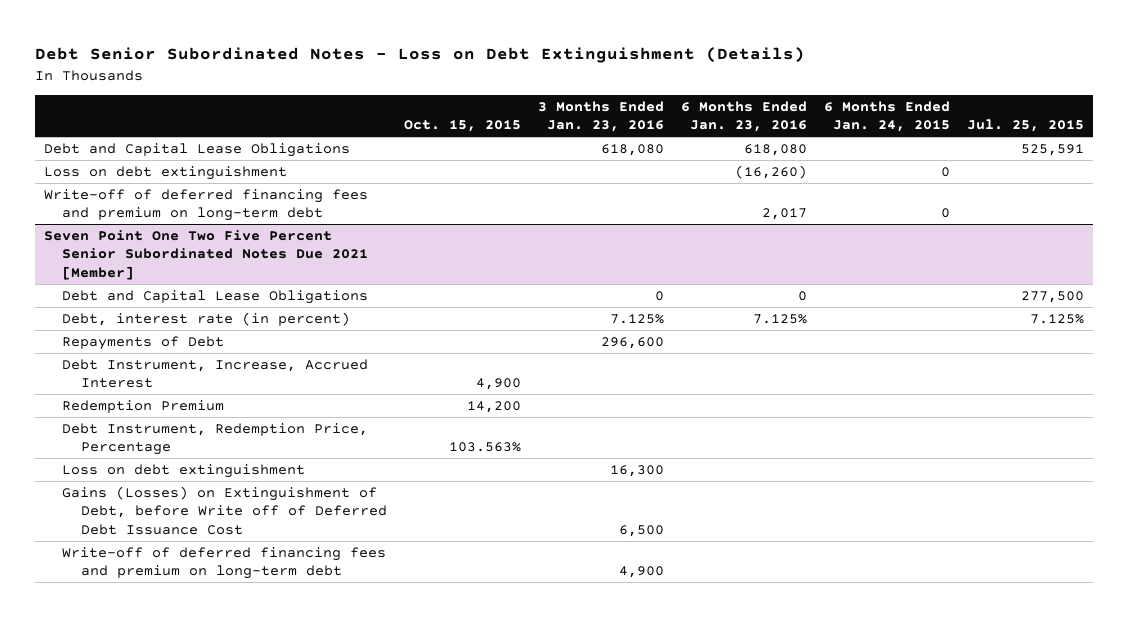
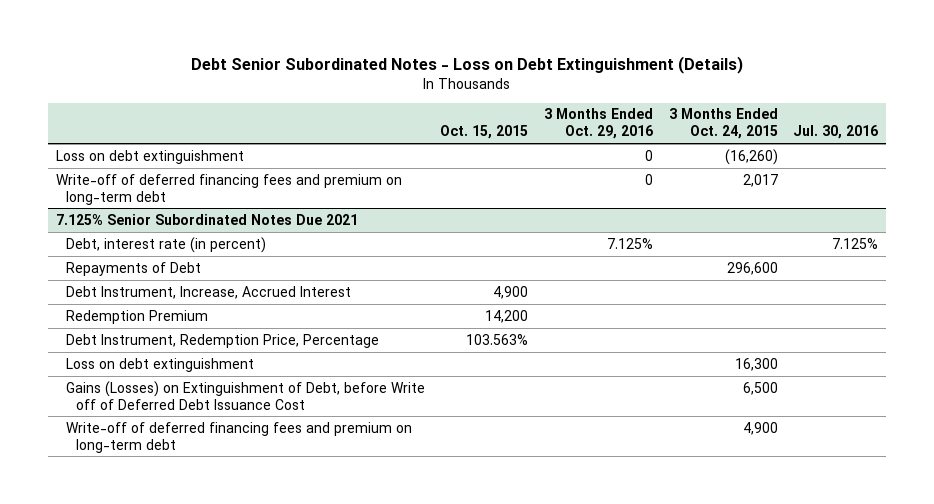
- | Oct. 15, 2015 | 3 Months Ended Jan. 23, 2016 | 6 Months Ended Jan. 23, 2016 | 6 Months Ended Jan. 24, 2015 | Jul. 25, 2015
+ | Oct. 15, 2015 | 3 Months Ended Oct. 29, 2016 | 3 Months Ended Oct. 24, 2015 | Jul. 30, 2016
- Debt and Capital Lease Obligations | | 618,080 | 618,080 | | 525,591
- Seven Point One Two Five Percent Senior Subordinated Notes Due 2021 [Member]
- Debt and Capital Lease Obligations | | 0 | 0 | | 277,500
+ 7.125% Senior Subordinated Notes Due 2021

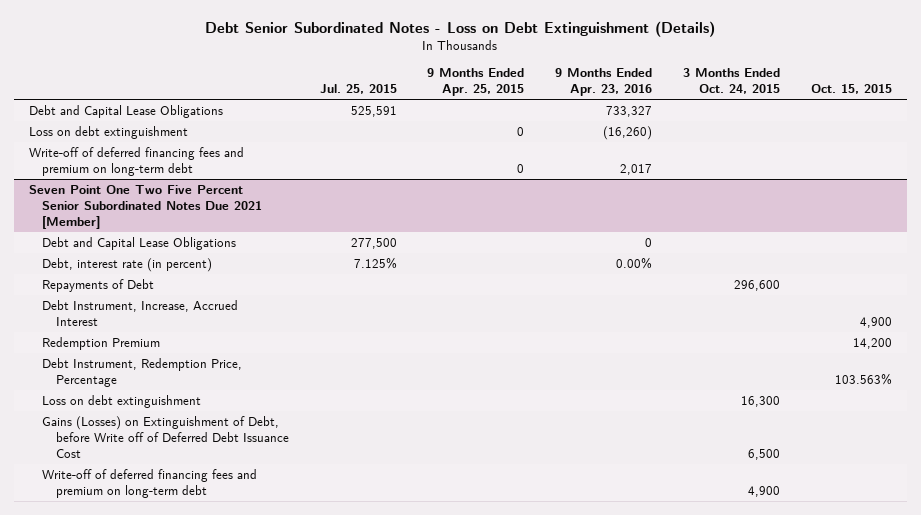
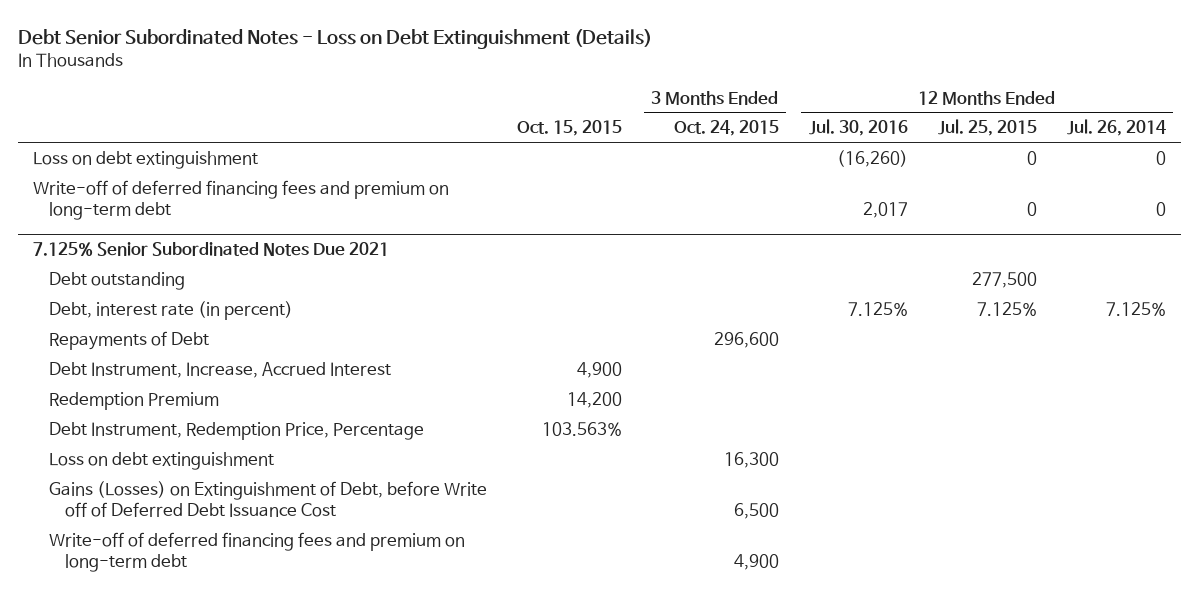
- | Jul. 25, 2015 | 9 Months Ended Apr. 25, 2015 | 9 Months Ended Apr. 23, 2016 | 3 Months Ended Oct. 24, 2015 | Oct. 15, 2015
+ | Oct. 15, 2015 | 3 Months Ended Oct. 24, 2015 | 12 Months Ended Jul. 30, 2016 | 12 Months Ended Jul. 25, 2015 | 12 Months Ended Jul. 26, 2014
- Debt and Capital Lease Obligations | 525,591 | | 733,327 | |
- Seven Point One Two Five Percent Senior Subordinated Notes Due 2021 [Member]
- Debt and Capital Lease Obligations | 277,500 | | 0 | |
+ 7.125% Senior Subordinated Notes Due 2021
+ Debt outstanding | | | | 277,500 |

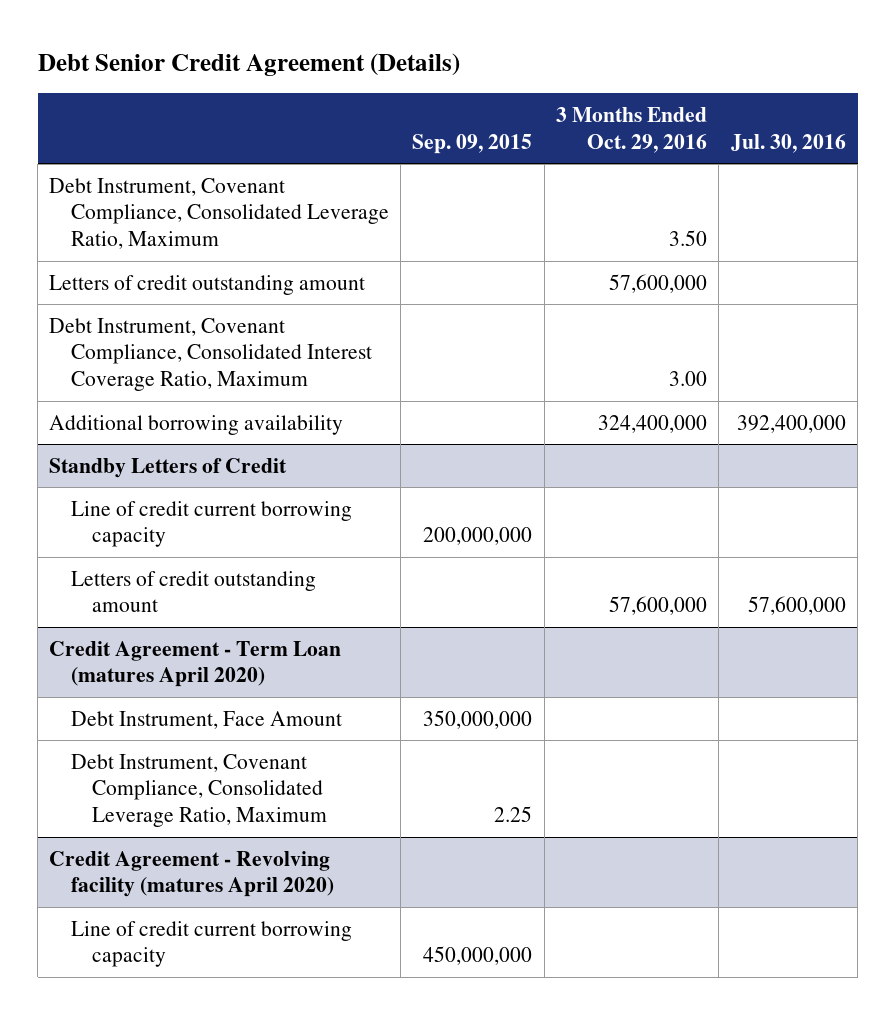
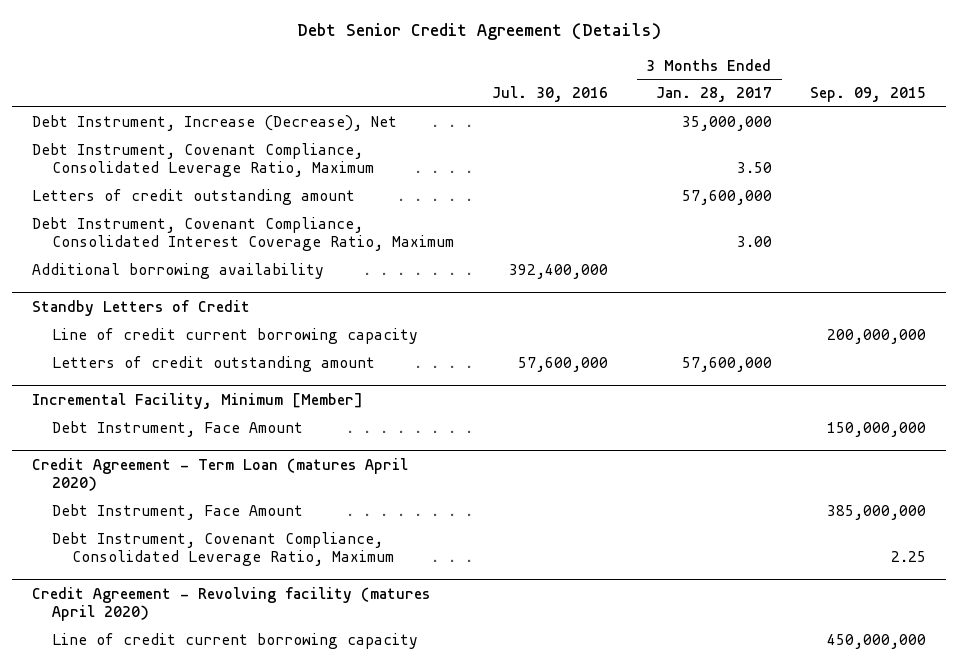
- | Sep. 09, 2015 | 3 Months Ended Oct. 29, 2016 | Jul. 30, 2016
+ | Jul. 30, 2016 | 3 Months Ended Jan. 28, 2017 | Sep. 09, 2015
+ Debt Instrument, Increase (Decrease), Net | | 35,000,000 |
+ Incremental Facility, Minimum [Member]
+ Debt Instrument, Face Amount | | | 150,000,000
@ Credit Agreement - Term Loan (matures April 2020)
- Debt Instrument, Face Amount | 350,000,000 | |
+ Debt Instrument, Face Amount | | | 385,000,000

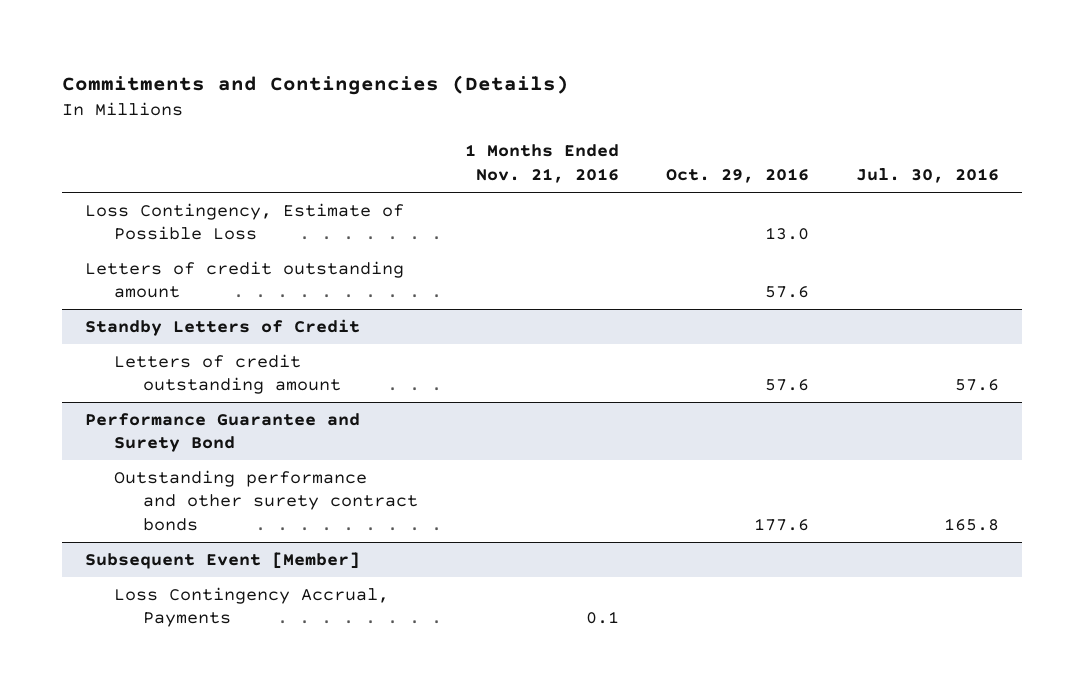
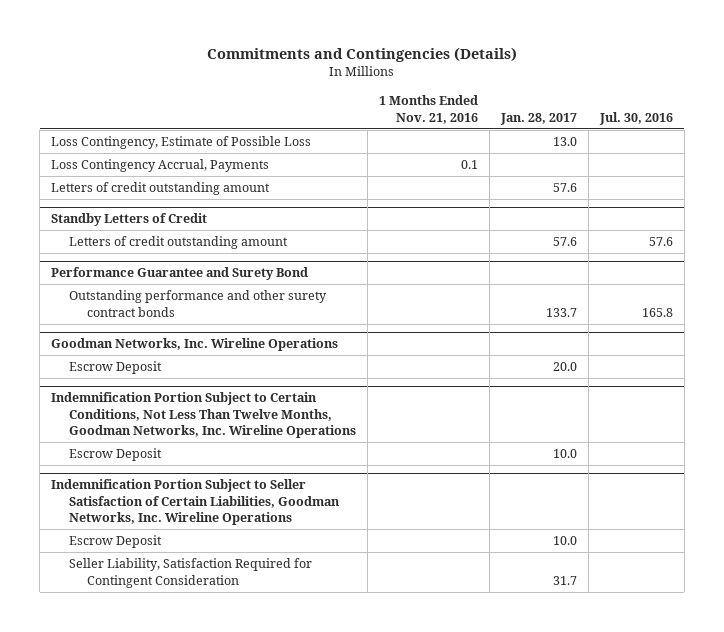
- | 1 Months Ended Nov. 21, 2016 | Oct. 29, 2016 | Jul. 30, 2016
+ | 1 Months Ended Nov. 21, 2016 | Jan. 28, 2017 | Jul. 30, 2016
+ Loss Contingency Accrual, Payments | 0.1 | |
- Subsequent Event [Member]
- Loss Contingency Accrual, Payments | 0.1 | |
+ Goodman Networks, Inc. Wireline Operations
+ Escrow Deposit | | 20.0 |
+ Indemnification Portion Subject to Certain Conditions, Not Less Than Twelve Months, Goodman Networks, Inc. Wireline Operations
+ Escrow Deposit | | 10.0 |
+ Indemnification Portion Subject to Seller Satisfaction of Certain Liabilities, Goodman Networks, Inc. Wireline Operations
+ Escrow Deposit | | 10.0 |
+ Seller Liability, Satisfaction Required for Contingent Consideration | | 31.7 |

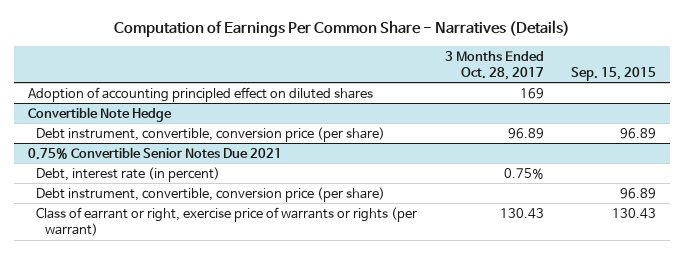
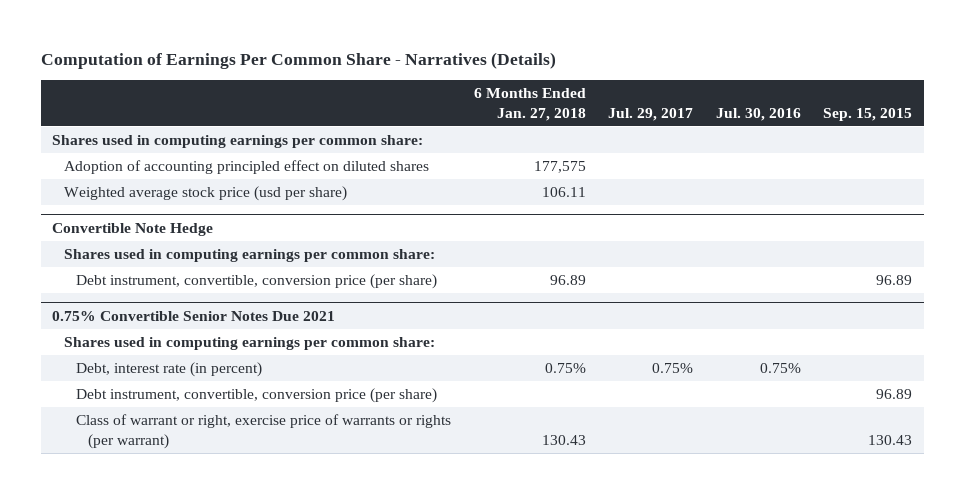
- | 3 Months Ended Oct. 28, 2017 | Sep. 15, 2015
+ | 6 Months Ended Jan. 27, 2018 | Jul. 29, 2017 | Jul. 30, 2016 | Sep. 15, 2015
+ Shares used in computing earnings per common share:
+ Weighted average stock price (usd per share) | 106.11 | | |
@ Convertible Note Hedge
+ Shares used in computing earnings per common share:
@ 0.75% Convertible Senior Notes Due 2021
+ Shares used in computing earnings per common share:
- Class of earrant or right, exercise price of warrants or rights (per warrant) | 130.43 | 130.43
+ Class of warrant or right, exercise price of warrants or rights (per warrant) | 130.43 | | | 130.43

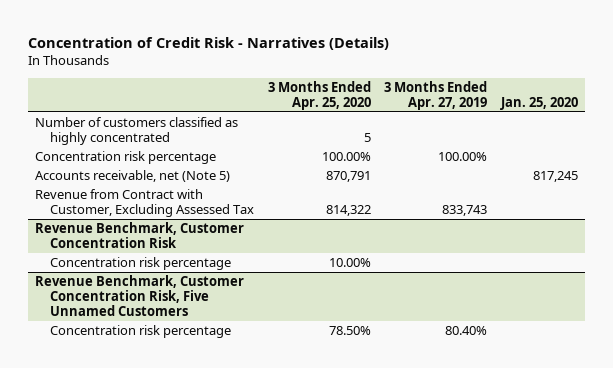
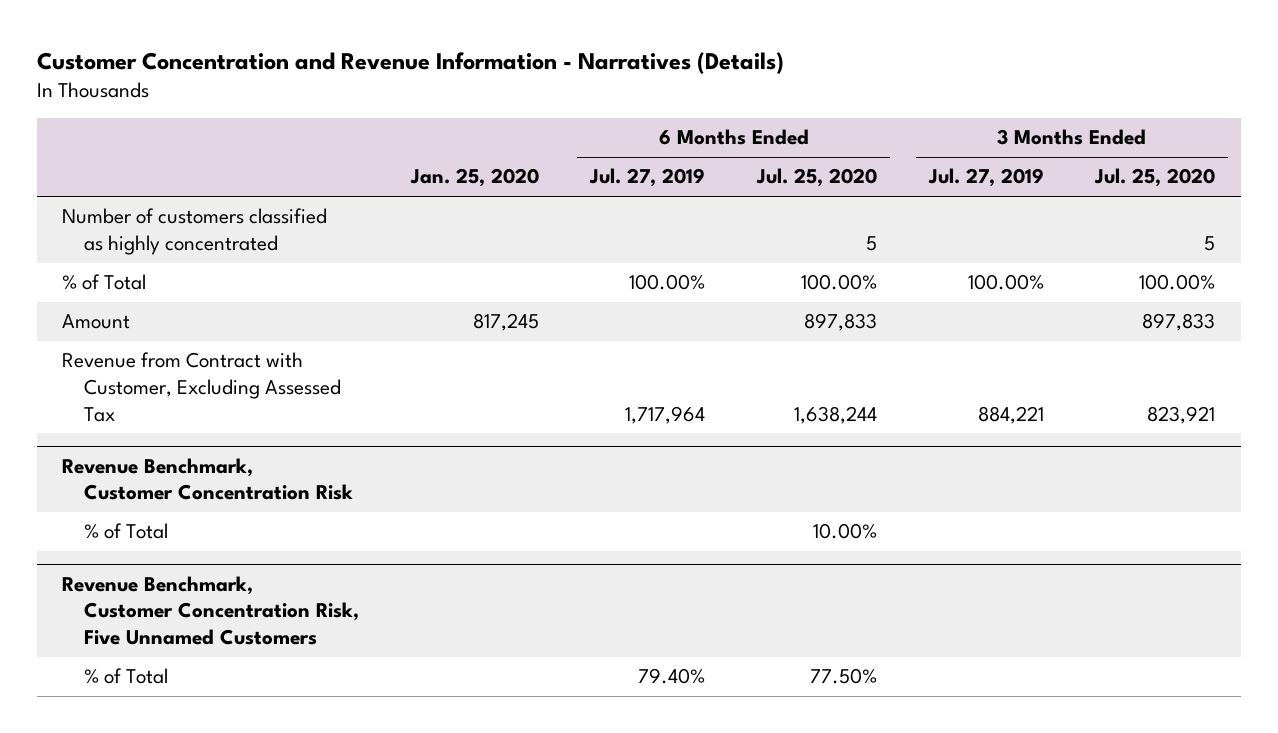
- Concentration of Credit Risk - Narratives (Details)
+ Customer Concentration and Revenue Information - Narratives (Details)
- | 3 Months Ended Apr. 25, 2020 | 3 Months Ended Apr. 27, 2019 | Jan. 25, 2020
+ | Jan. 25, 2020 | 6 Months Ended Jul. 27, 2019 | 6 Months Ended Jul. 25, 2020 | 3 Months Ended Jul. 27, 2019 | 3 Months Ended Jul. 25, 2020
- Concentration risk percentage | 100.00% | 100.00% |
- Accounts receivable, net (Note 5) | 870,791 | | 817,245
+ % of Total | | 100.00% | 100.00% | 100.00% | 100.00%
+ Amount | 817,245 | | 897,833 | | 897,833
@ Revenue Benchmark, Customer Concentration Risk
- Concentration risk percentage | 10.00% | |
+ % of Total | | | 10.00% | |
@ Revenue Benchmark, Customer Concentration Risk, Five Unnamed Customers
- Concentration risk percentage | 78.50% | 80.40% |
+ % of Total | | 79.40% | 77.50% | |

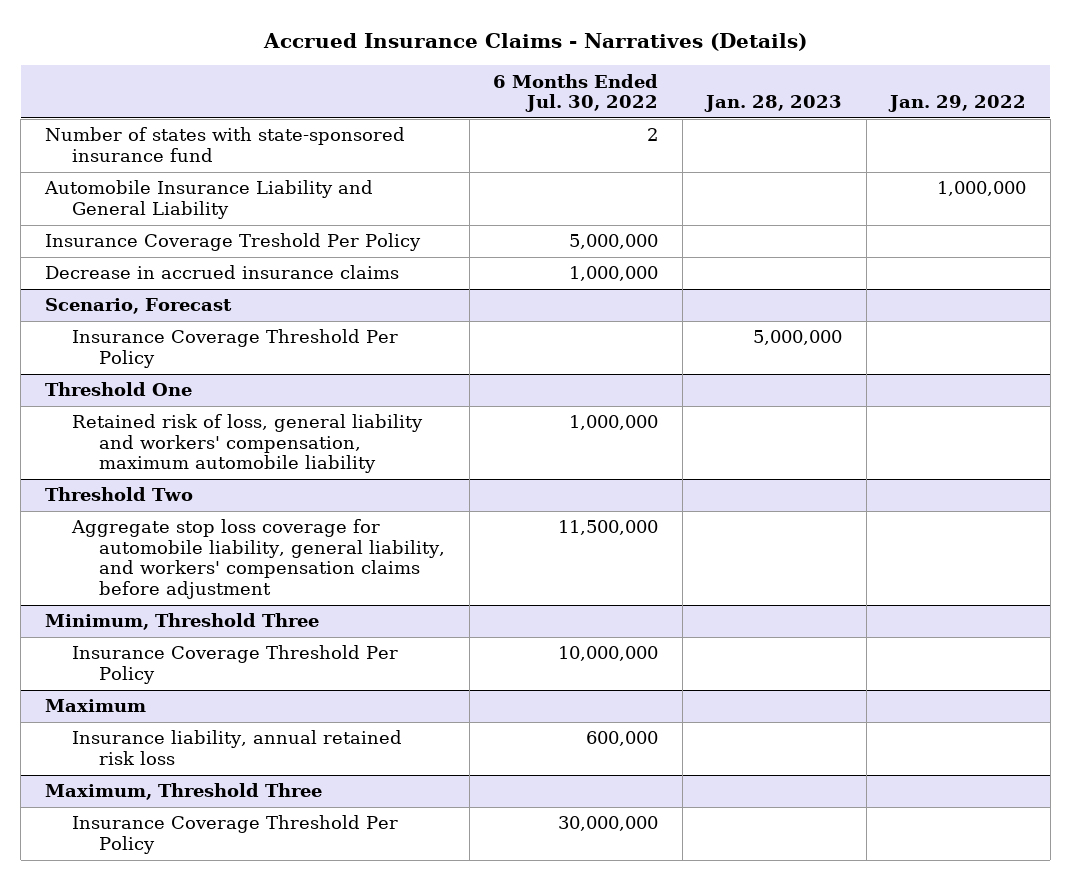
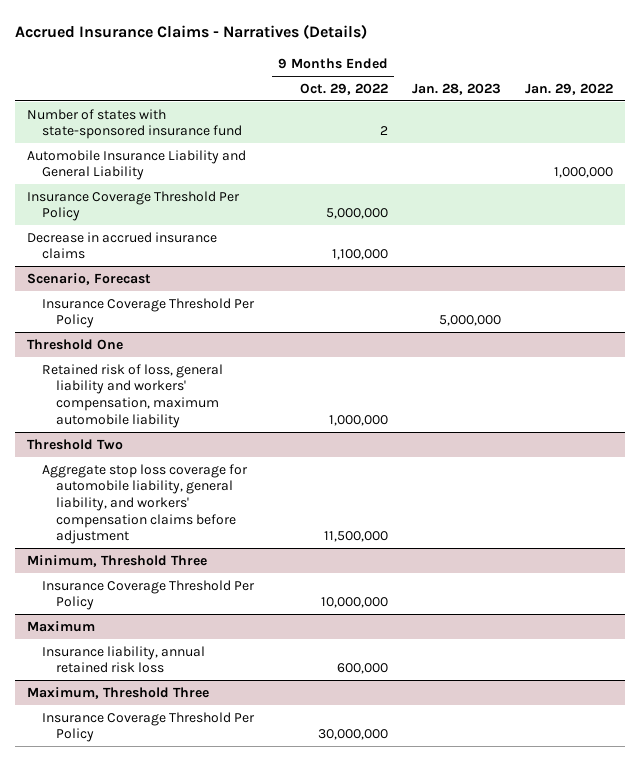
- | 6 Months Ended Jul. 30, 2022 | Jan. 28, 2023 | Jan. 29, 2022
+ | 9 Months Ended Oct. 29, 2022 | Jan. 28, 2023 | Jan. 29, 2022
- Insurance Coverage Treshold Per Policy | 5,000,000 | |
+ Insurance Coverage Threshold Per Policy | 5,000,000 | |

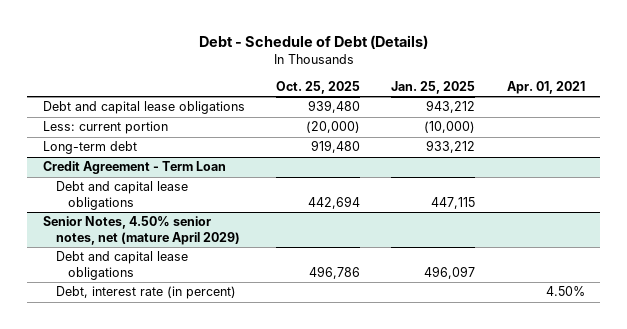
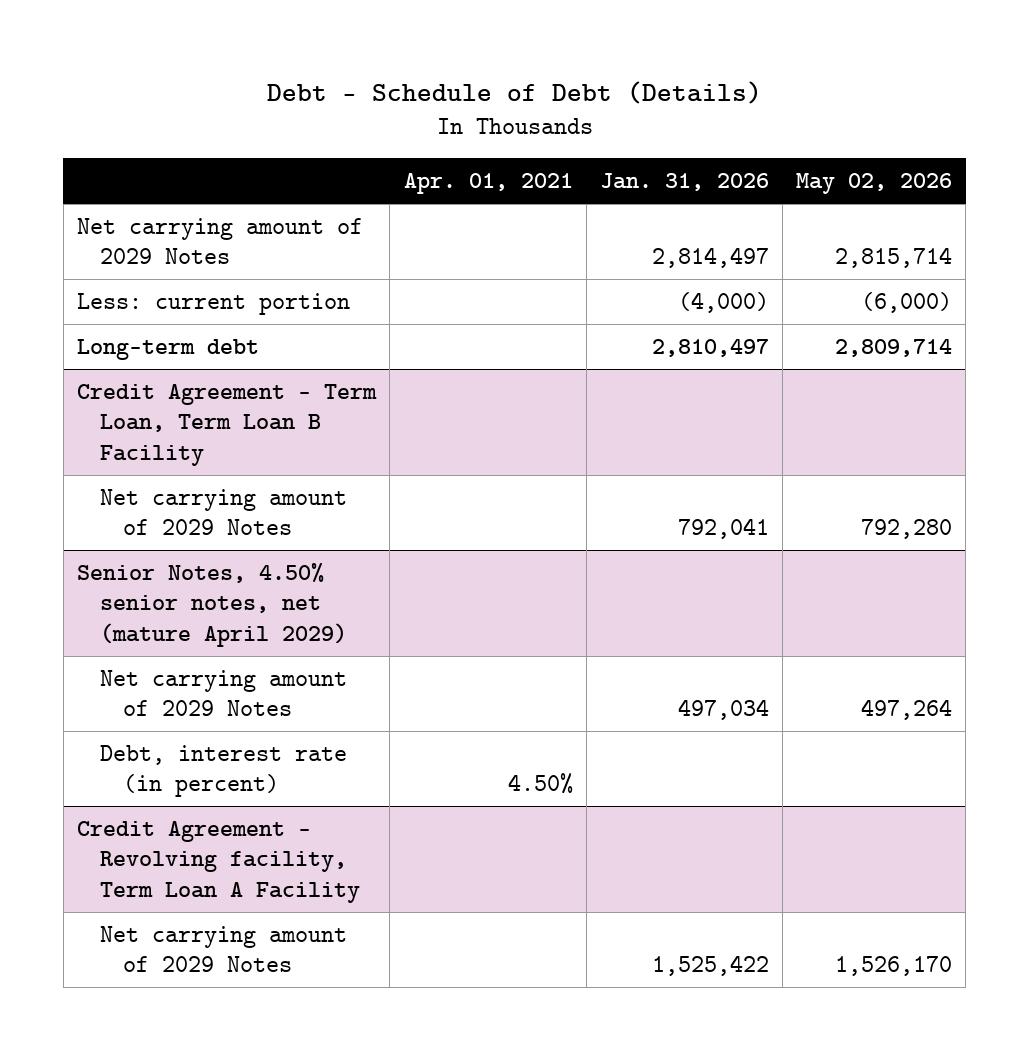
- | Oct. 25, 2025 | Jan. 25, 2025 | Apr. 01, 2021
+ | Apr. 01, 2021 | Jan. 31, 2026 | May 02, 2026
- Debt and capital lease obligations | 939,480 | 943,212 |
+ Net carrying amount of 2029 Notes | | 2,814,497 | 2,815,714
- Credit Agreement - Term Loan
- Debt and capital lease obligations | 442,694 | 447,115 |
+ Credit Agreement - Term Loan, Term Loan B Facility
+ Net carrying amount of 2029 Notes | | 792,041 | 792,280
@ Senior Notes, 4.50% senior notes, net (mature April 2029)
- Debt and capital lease obligations | 496,786 | 496,097 |
+ Net carrying amount of 2029 Notes | | 497,034 | 497,264
+ Credit Agreement - Revolving facility, Term Loan A Facility
+ Net carrying amount of 2029 Notes | | 1,525,422 | 1,526,170

